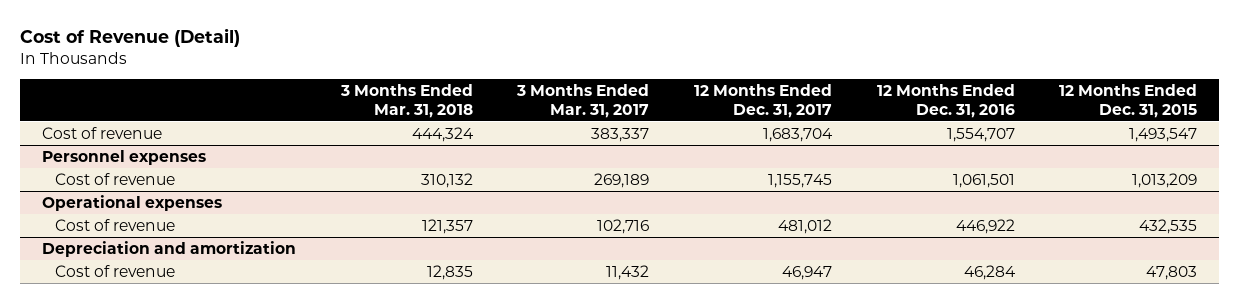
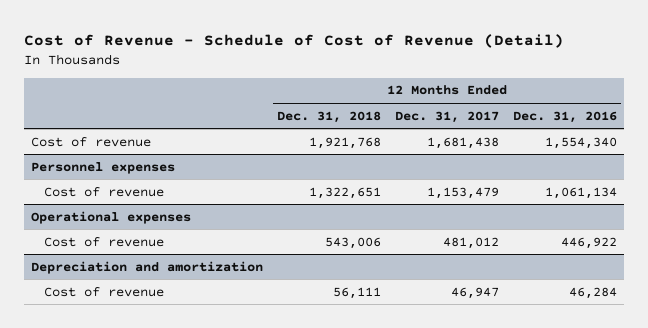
- Cost of Revenue (Detail)
+ Cost of Revenue - Schedule of Cost of Revenue (Detail)
- | 3 Months Ended Mar. 31, 2018 | 3 Months Ended Mar. 31, 2017 | 12 Months Ended Dec. 31, 2017 | 12 Months Ended Dec. 31, 2016 | 12 Months Ended Dec. 31, 2015
+ | 12 Months Ended Dec. 31, 2018 | 12 Months Ended Dec. 31, 2017 | 12 Months Ended Dec. 31, 2016
- Cost of revenue | 444,324 | 383,337 | 1,683,704 | 1,554,707 | 1,493,547
+ Cost of revenue | 1,921,768 | 1,681,438 | 1,554,340
@ Personnel expenses
- Cost of revenue | 310,132 | 269,189 | 1,155,745 | 1,061,501 | 1,013,209
+ Cost of revenue | 1,322,651 | 1,153,479 | 1,061,134

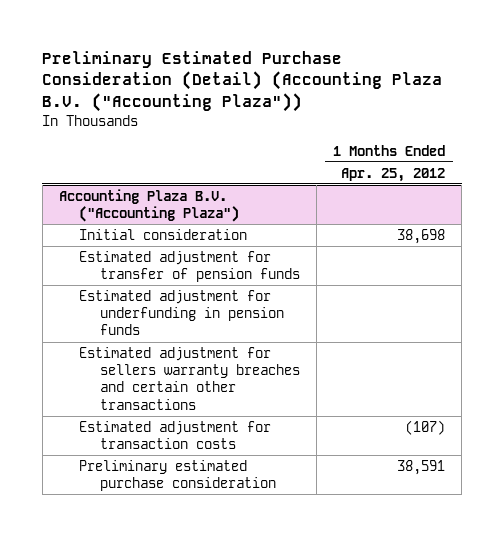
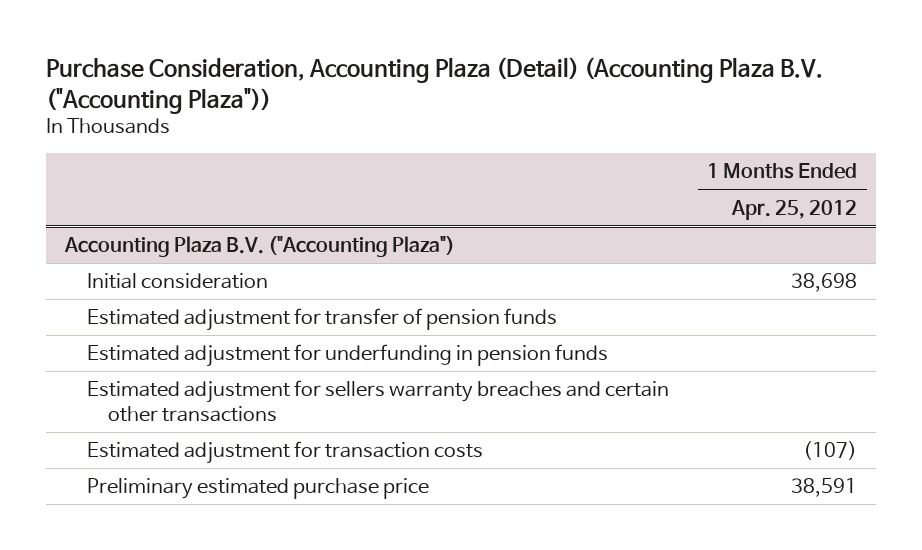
- Preliminary Estimated Purchase Consideration (Detail) (Accounting Plaza B.V. ("Accounting Plaza"))
+ Purchase Consideration, Accounting Plaza (Detail) (Accounting Plaza B.V. ("Accounting Plaza"))
@ Accounting Plaza B.V. ("Accounting Plaza")
- Preliminary estimated purchase consideration | 38,591
+ Preliminary estimated purchase price | 38,591

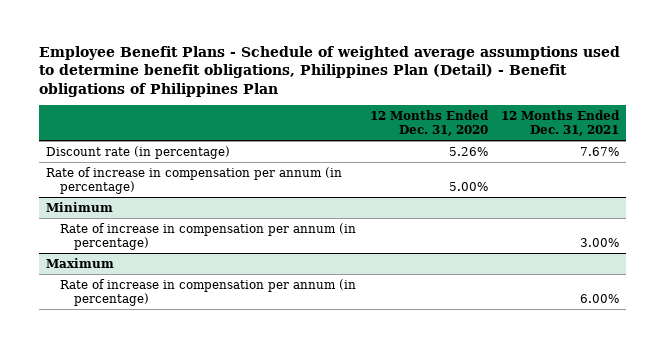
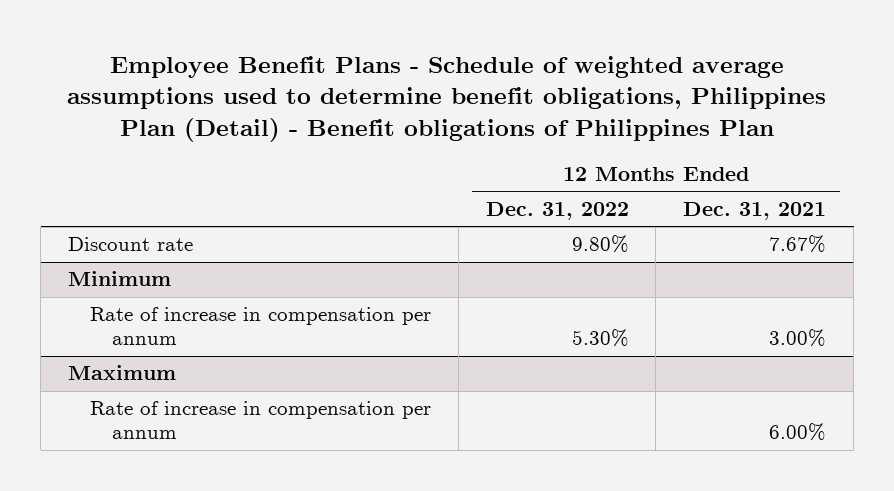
- | 12 Months Ended Dec. 31, 2020 | 12 Months Ended Dec. 31, 2021
+ | 12 Months Ended Dec. 31, 2022 | 12 Months Ended Dec. 31, 2021
- Discount rate (in percentage) | 5.26% | 7.67%
- Rate of increase in compensation per annum (in percentage) | 5.00% |
+ Discount rate | 9.80% | 7.67%
@ Minimum
- Rate of increase in compensation per annum (in percentage) | | 3.00%
+ Rate of increase in compensation per annum | 5.30% | 3.00%
@ Maximum
- Rate of increase in compensation per annum (in percentage) | | 6.00%
+ Rate of increase in compensation per annum | | 6.00%

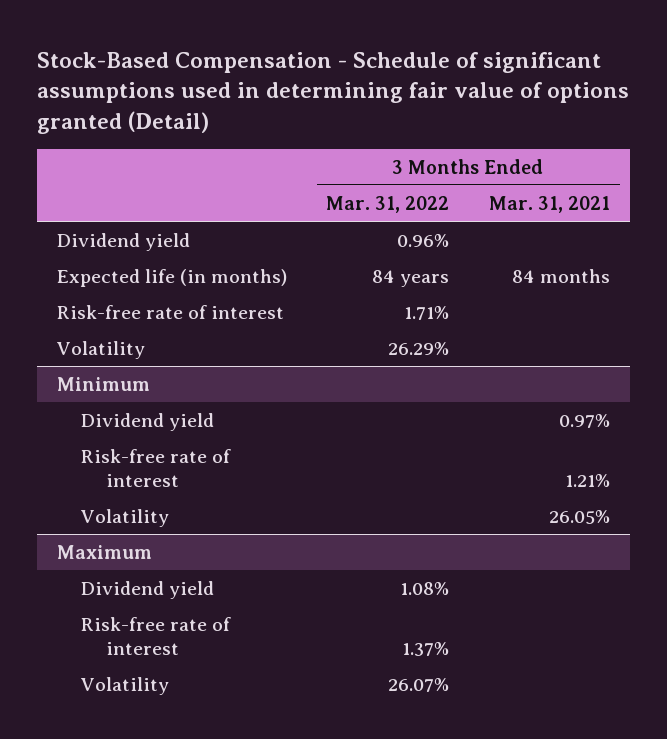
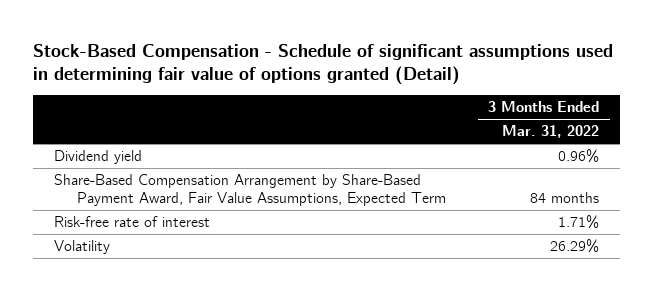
- | 3 Months Ended Mar. 31, 2022 | 3 Months Ended Mar. 31, 2021
+ | 3 Months Ended Mar. 31, 2022
- Expected life (in months) | 84 years | 84 months
+ Share-Based Compensation Arrangement by Share-Based Payment Award, Fair Value Assumptions, Expected Term | 84 months
- Minimum
- Dividend yield | | 0.97%
- Risk-free rate of interest | | 1.21%
- Volatility | | 26.05%
- Maximum
- Dividend yield | 1.08% |
- Risk-free rate of interest | 1.37% |
- Volatility | 26.07% |

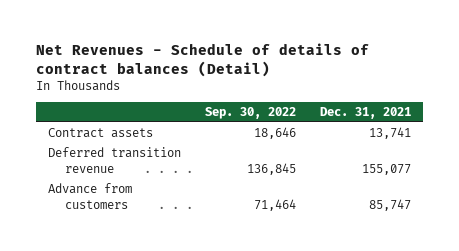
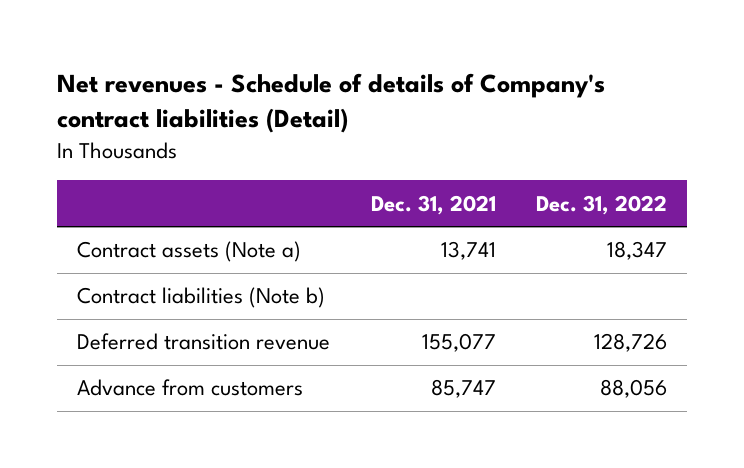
- Net Revenues - Schedule of details of contract balances (Detail)
+ Net revenues - Schedule of details of Company's contract liabilities (Detail)
- | Sep. 30, 2022 | Dec. 31, 2021
+ | Dec. 31, 2021 | Dec. 31, 2022
- Contract assets | 18,646 | 13,741
+ Contract assets (Note a) | 13,741 | 18,347
+ Contract liabilities (Note b)

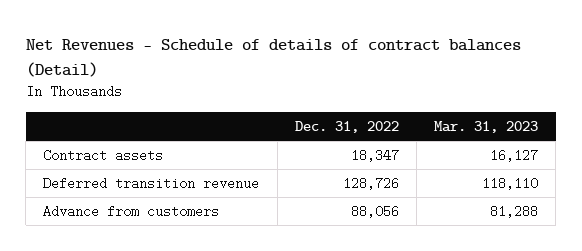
- Net revenues - Schedule of details of Company's contract liabilities (Detail)
+ Net Revenues - Schedule of details of contract balances (Detail)
- | Dec. 31, 2021 | Dec. 31, 2022
+ | Dec. 31, 2022 | Mar. 31, 2023
- Contract assets (Note a) | 13,741 | 18,347
- Contract liabilities (Note b)
+ Contract assets | 18,347 | 16,127

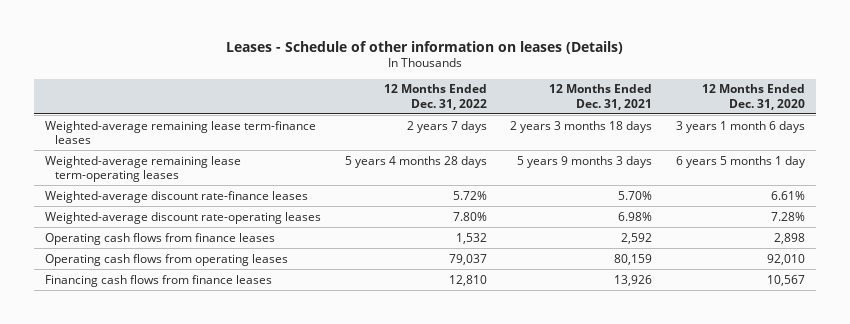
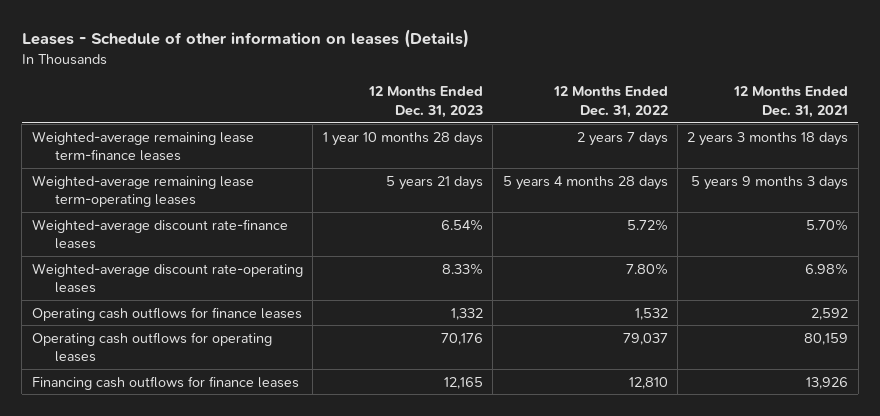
- | 12 Months Ended Dec. 31, 2022 | 12 Months Ended Dec. 31, 2021 | 12 Months Ended Dec. 31, 2020
+ | 12 Months Ended Dec. 31, 2023 | 12 Months Ended Dec. 31, 2022 | 12 Months Ended Dec. 31, 2021
- Operating cash flows from finance leases | 1,532 | 2,592 | 2,898
- Operating cash flows from operating leases | 79,037 | 80,159 | 92,010
- Financing cash flows from finance leases | 12,810 | 13,926 | 10,567
+ Operating cash outflows for finance leases | 1,332 | 1,532 | 2,592
+ Operating cash outflows for operating leases | 70,176 | 79,037 | 80,159
+ Financing cash outflows for finance leases | 12,165 | 12,810 | 13,926

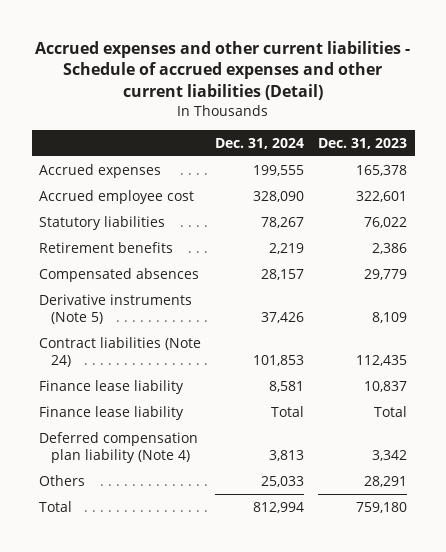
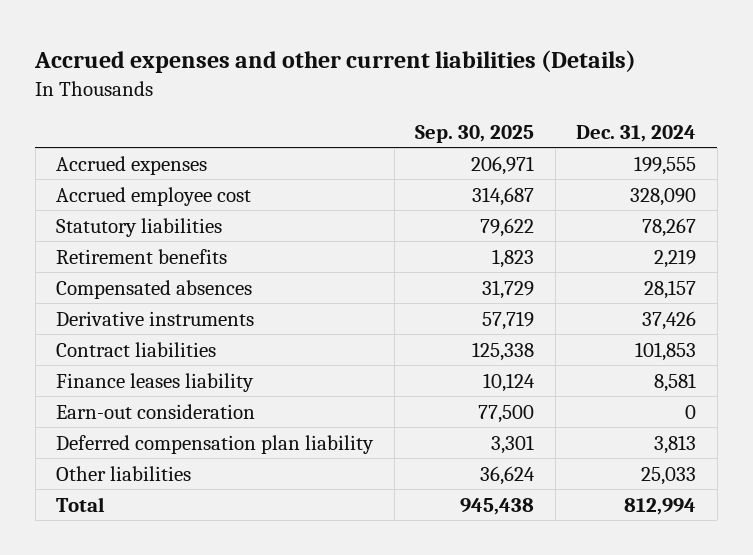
- Accrued expenses and other current liabilities - Schedule of accrued expenses and other current liabilities (Detail)
+ Accrued expenses and other current liabilities (Details)
- | Dec. 31, 2024 | Dec. 31, 2023
+ | Sep. 30, 2025 | Dec. 31, 2024
- Derivative instruments (Note 5) | 37,426 | 8,109
- Contract liabilities (Note 24) | 101,853 | 112,435
- Finance lease liability | 8,581 | 10,837
- Finance lease liability | Total | Total
- Deferred compensation plan liability (Note 4) | 3,813 | 3,342
- Others | 25,033 | 28,291
+ Derivative instruments | 57,719 | 37,426
+ Contract liabilities | 125,338 | 101,853
+ Finance leases liability | 10,124 | 8,581
+ Earn-out consideration | 77,500 | 0
+ Deferred compensation plan liability | 3,301 | 3,813
+ Other liabilities | 36,624 | 25,033

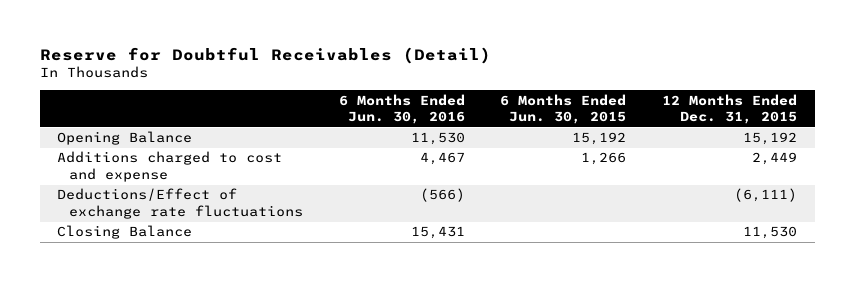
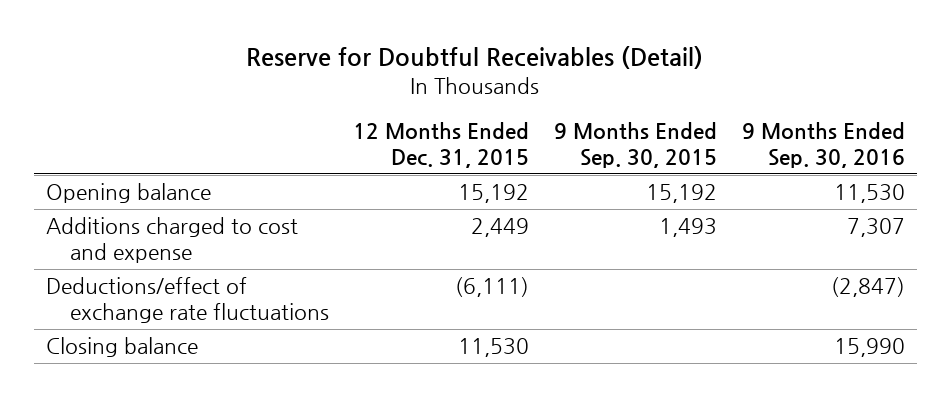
- | 6 Months Ended Jun. 30, 2016 | 6 Months Ended Jun. 30, 2015 | 12 Months Ended Dec. 31, 2015
+ | 12 Months Ended Dec. 31, 2015 | 9 Months Ended Sep. 30, 2015 | 9 Months Ended Sep. 30, 2016
- Opening Balance | 11,530 | 15,192 | 15,192
+ Opening balance | 15,192 | 15,192 | 11,530
- Deductions/Effect of exchange rate fluctuations | (566) | | (6,111)
- Closing Balance | 15,431 | | 11,530
+ Deductions/effect of exchange rate fluctuations | (6,111) | | (2,847)
+ Closing balance | 11,530 | | 15,990

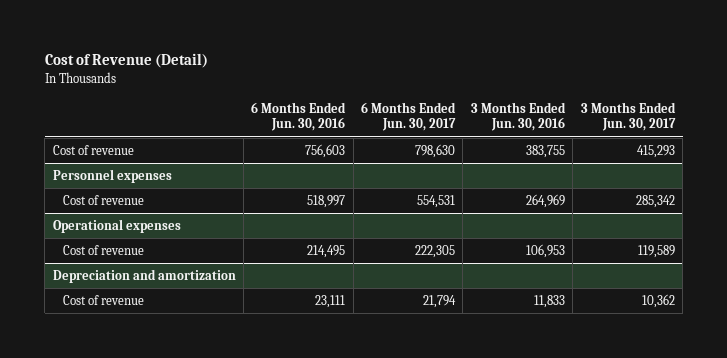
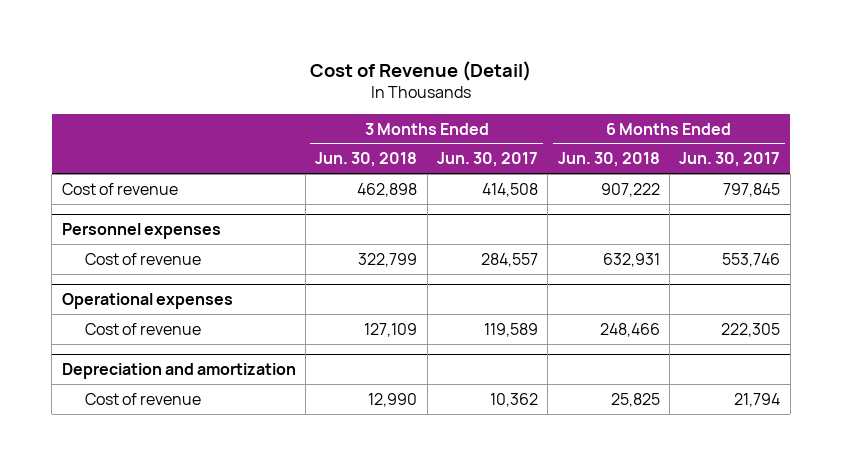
- | 6 Months Ended Jun. 30, 2016 | 6 Months Ended Jun. 30, 2017 | 3 Months Ended Jun. 30, 2016 | 3 Months Ended Jun. 30, 2017
+ | 3 Months Ended Jun. 30, 2018 | 3 Months Ended Jun. 30, 2017 | 6 Months Ended Jun. 30, 2018 | 6 Months Ended Jun. 30, 2017
- Cost of revenue | 756,603 | 798,630 | 383,755 | 415,293
+ Cost of revenue | 462,898 | 414,508 | 907,222 | 797,845
@ Personnel expenses
- Cost of revenue | 518,997 | 554,531 | 264,969 | 285,342
+ Cost of revenue | 322,799 | 284,557 | 632,931 | 553,746

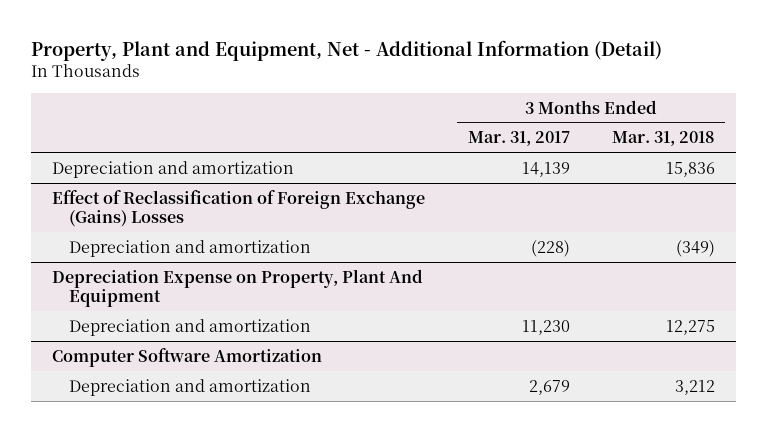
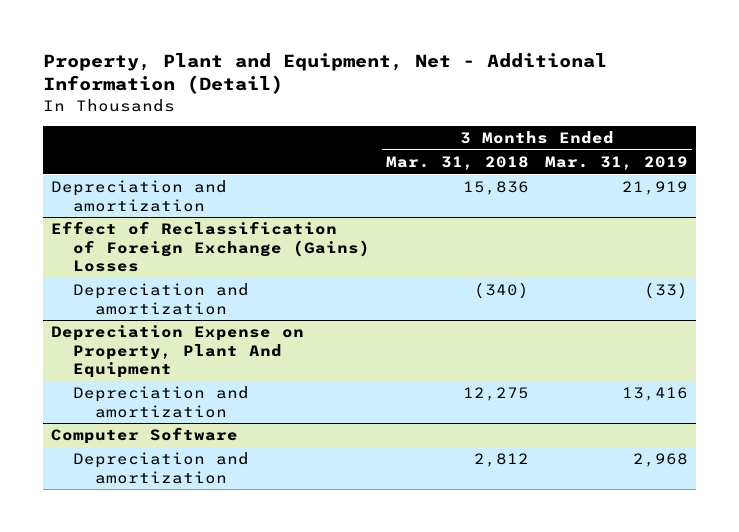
- | 3 Months Ended Mar. 31, 2017 | 3 Months Ended Mar. 31, 2018
+ | 3 Months Ended Mar. 31, 2018 | 3 Months Ended Mar. 31, 2019
@ Effect of Reclassification of Foreign Exchange (Gains) Losses
- Depreciation and amortization | (228) | (349)
+ Depreciation and amortization | (340) | (33)
- Computer Software Amortization
- Depreciation and amortization | 2,679 | 3,212
+ Computer Software
+ Depreciation and amortization | 2,812 | 2,968

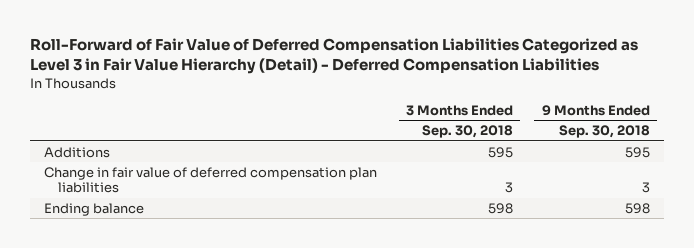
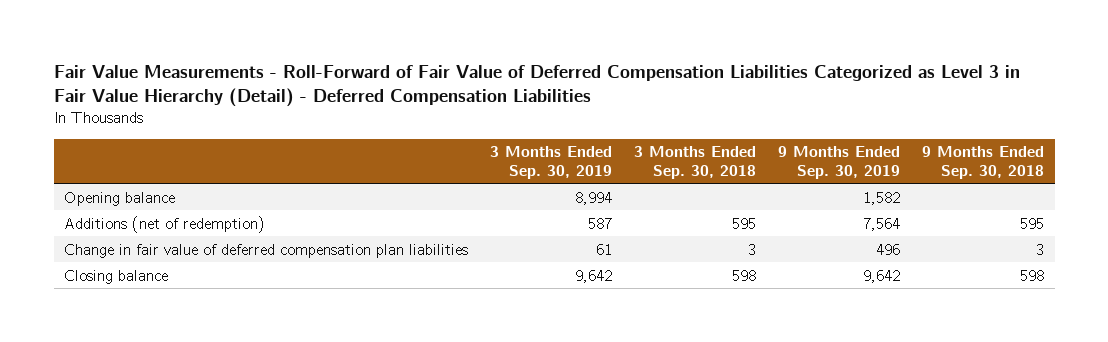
- Roll-Forward of Fair Value of Deferred Compensation Liabilities Categorized as Level 3 in Fair Value Hierarchy (Detail) - Deferred Compensation Liabilities
+ Fair Value Measurements - Roll-Forward of Fair Value of Deferred Compensation Liabilities Categorized as Level 3 in Fair Value Hierarchy (Detail) - Deferred Compensation Liabilities
- | 3 Months Ended Sep. 30, 2018 | 9 Months Ended Sep. 30, 2018
+ | 3 Months Ended Sep. 30, 2019 | 3 Months Ended Sep. 30, 2018 | 9 Months Ended Sep. 30, 2019 | 9 Months Ended Sep. 30, 2018
- Additions | 595 | 595
+ Opening balance | 8,994 | | 1,582 |
+ Additions (net of redemption) | 587 | 595 | 7,564 | 595
- Ending balance | 598 | 598
+ Closing balance | 9,642 | 598 | 9,642 | 598

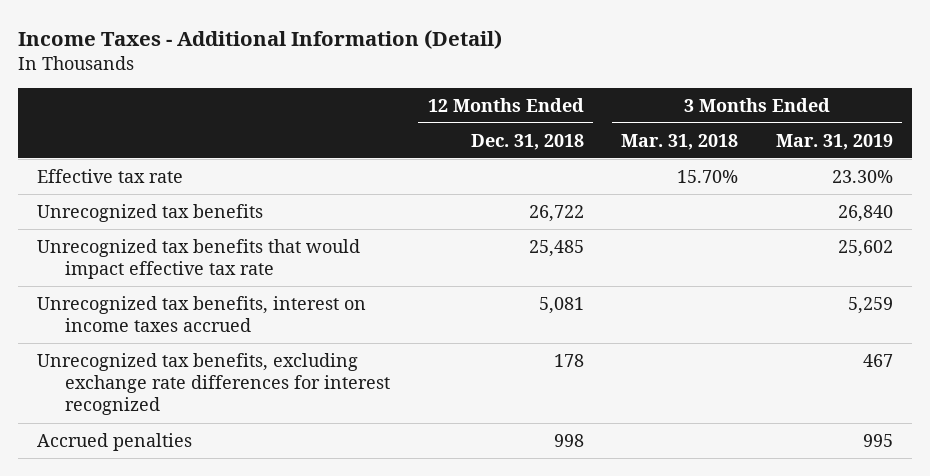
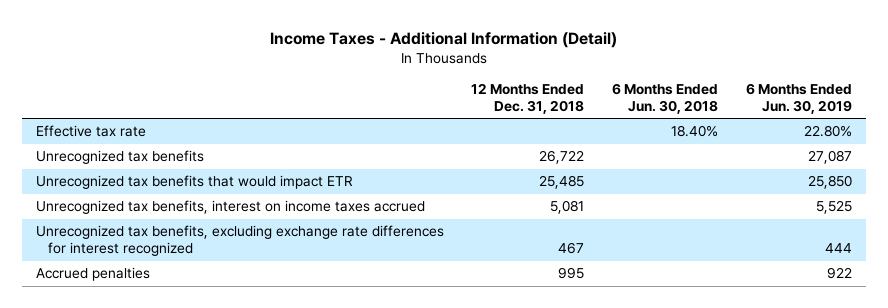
- | 12 Months Ended Dec. 31, 2018 | 3 Months Ended Mar. 31, 2018 | 3 Months Ended Mar. 31, 2019
+ | 12 Months Ended Dec. 31, 2018 | 6 Months Ended Jun. 30, 2018 | 6 Months Ended Jun. 30, 2019
- Unrecognized tax benefits that would impact effective tax rate | 25,485 | | 25,602
+ Unrecognized tax benefits that would impact ETR | 25,485 | | 25,850
- Unrecognized tax benefits, excluding exchange rate differences for interest recognized | 178 | | 467
- Accrued penalties | 998 | | 995
+ Unrecognized tax benefits, excluding exchange rate differences for interest recognized | 467 | | 444
+ Accrued penalties | 995 | | 922

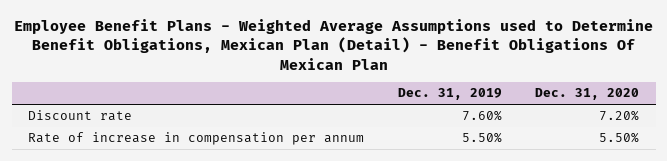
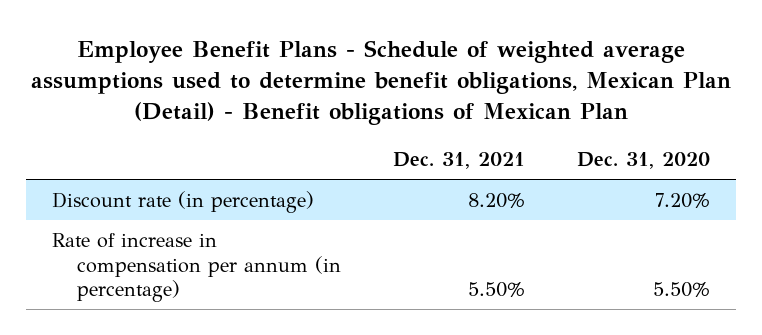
- Employee Benefit Plans - Weighted Average Assumptions used to Determine Benefit Obligations, Mexican Plan (Detail) - Benefit Obligations Of Mexican Plan
+ Employee Benefit Plans - Schedule of weighted average assumptions used to determine benefit obligations, Mexican Plan (Detail) - Benefit obligations of Mexican Plan
- | Dec. 31, 2019 | Dec. 31, 2020
+ | Dec. 31, 2021 | Dec. 31, 2020
- Discount rate | 7.60% | 7.20%
- Rate of increase in compensation per annum | 5.50% | 5.50%
+ Discount rate (in percentage) | 8.20% | 7.20%
+ Rate of increase in compensation per annum (in percentage) | 5.50% | 5.50%

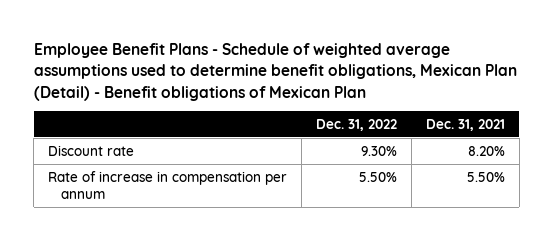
- | Dec. 31, 2021 | Dec. 31, 2020
+ | Dec. 31, 2022 | Dec. 31, 2021
- Discount rate (in percentage) | 8.20% | 7.20%
- Rate of increase in compensation per annum (in percentage) | 5.50% | 5.50%
+ Discount rate | 9.30% | 8.20%
+ Rate of increase in compensation per annum | 5.50% | 5.50%

